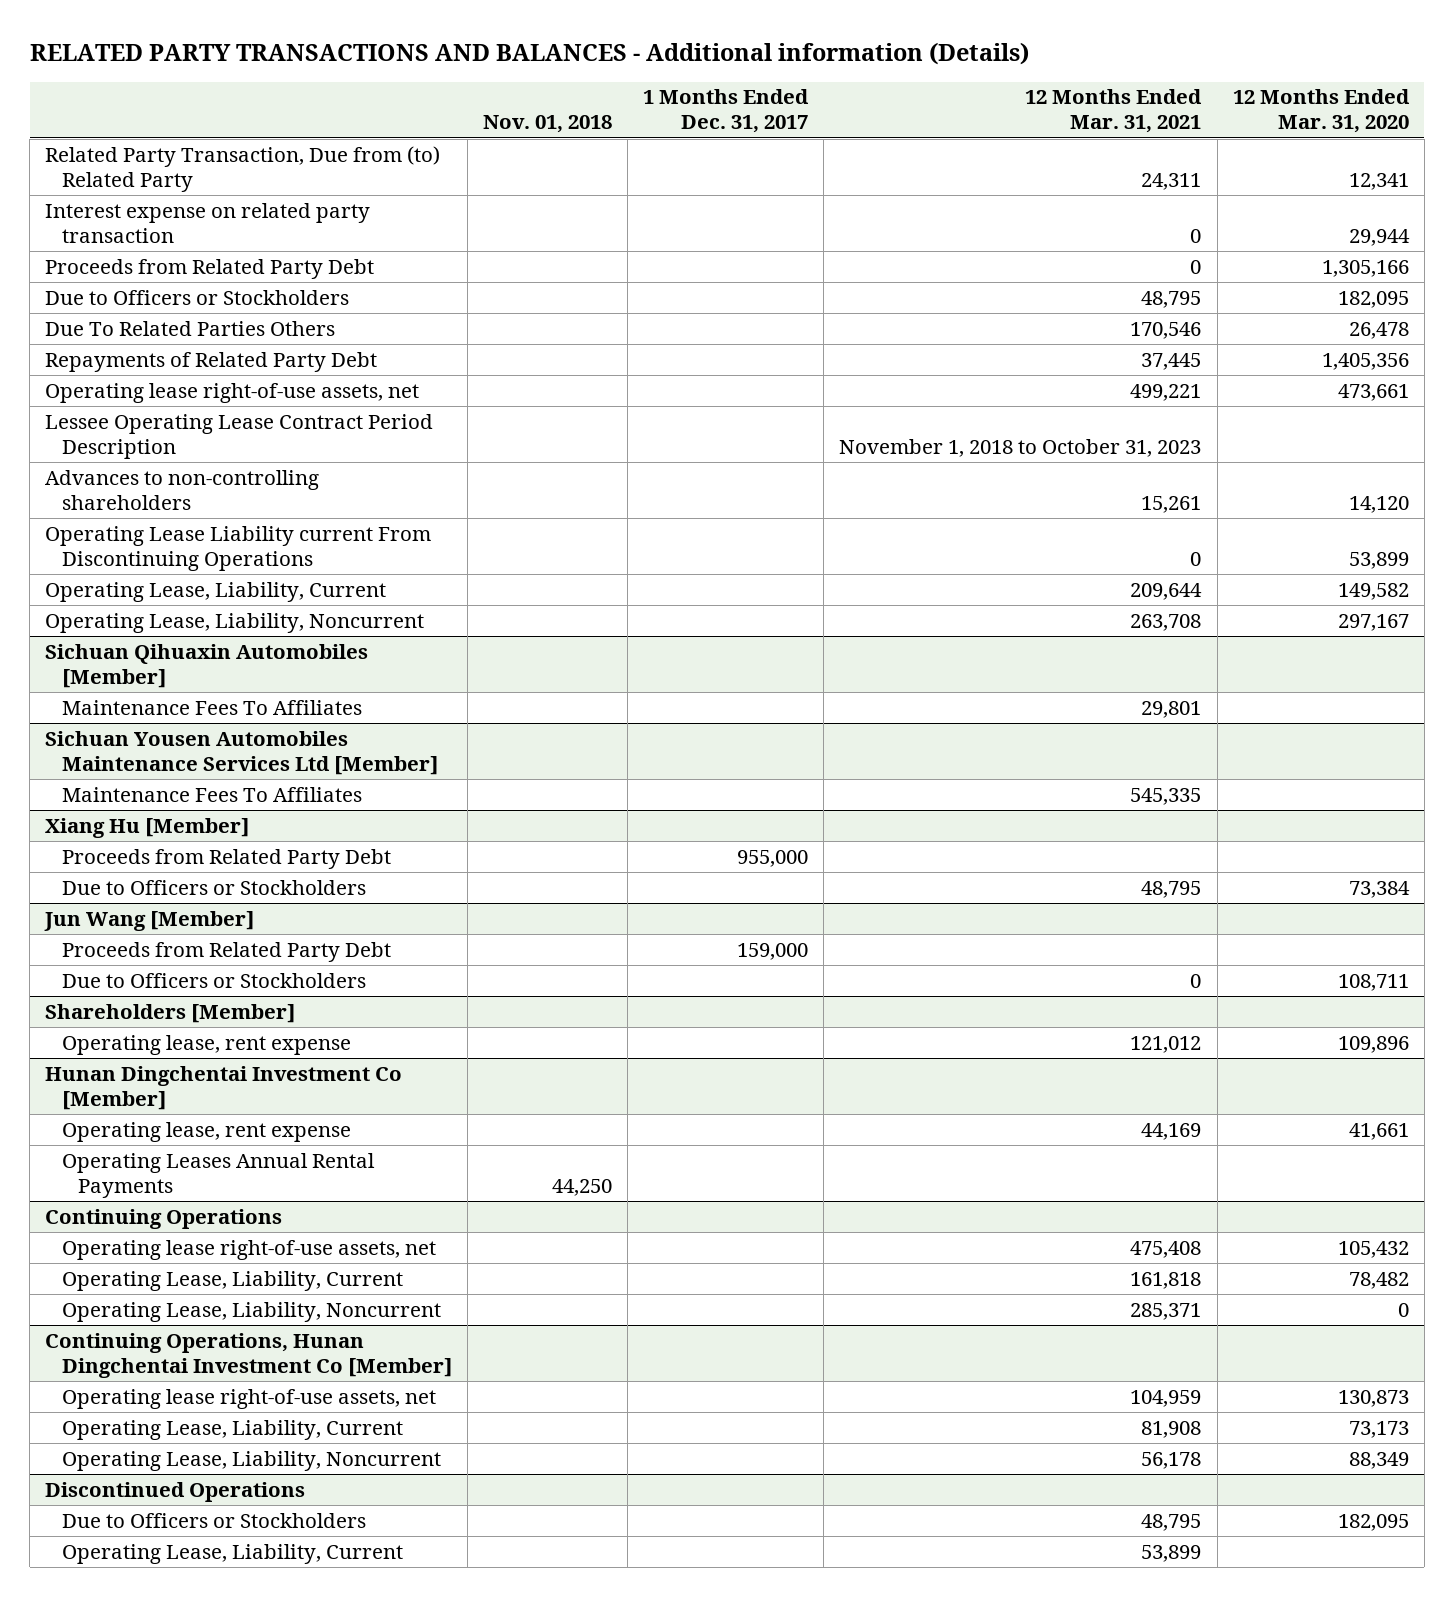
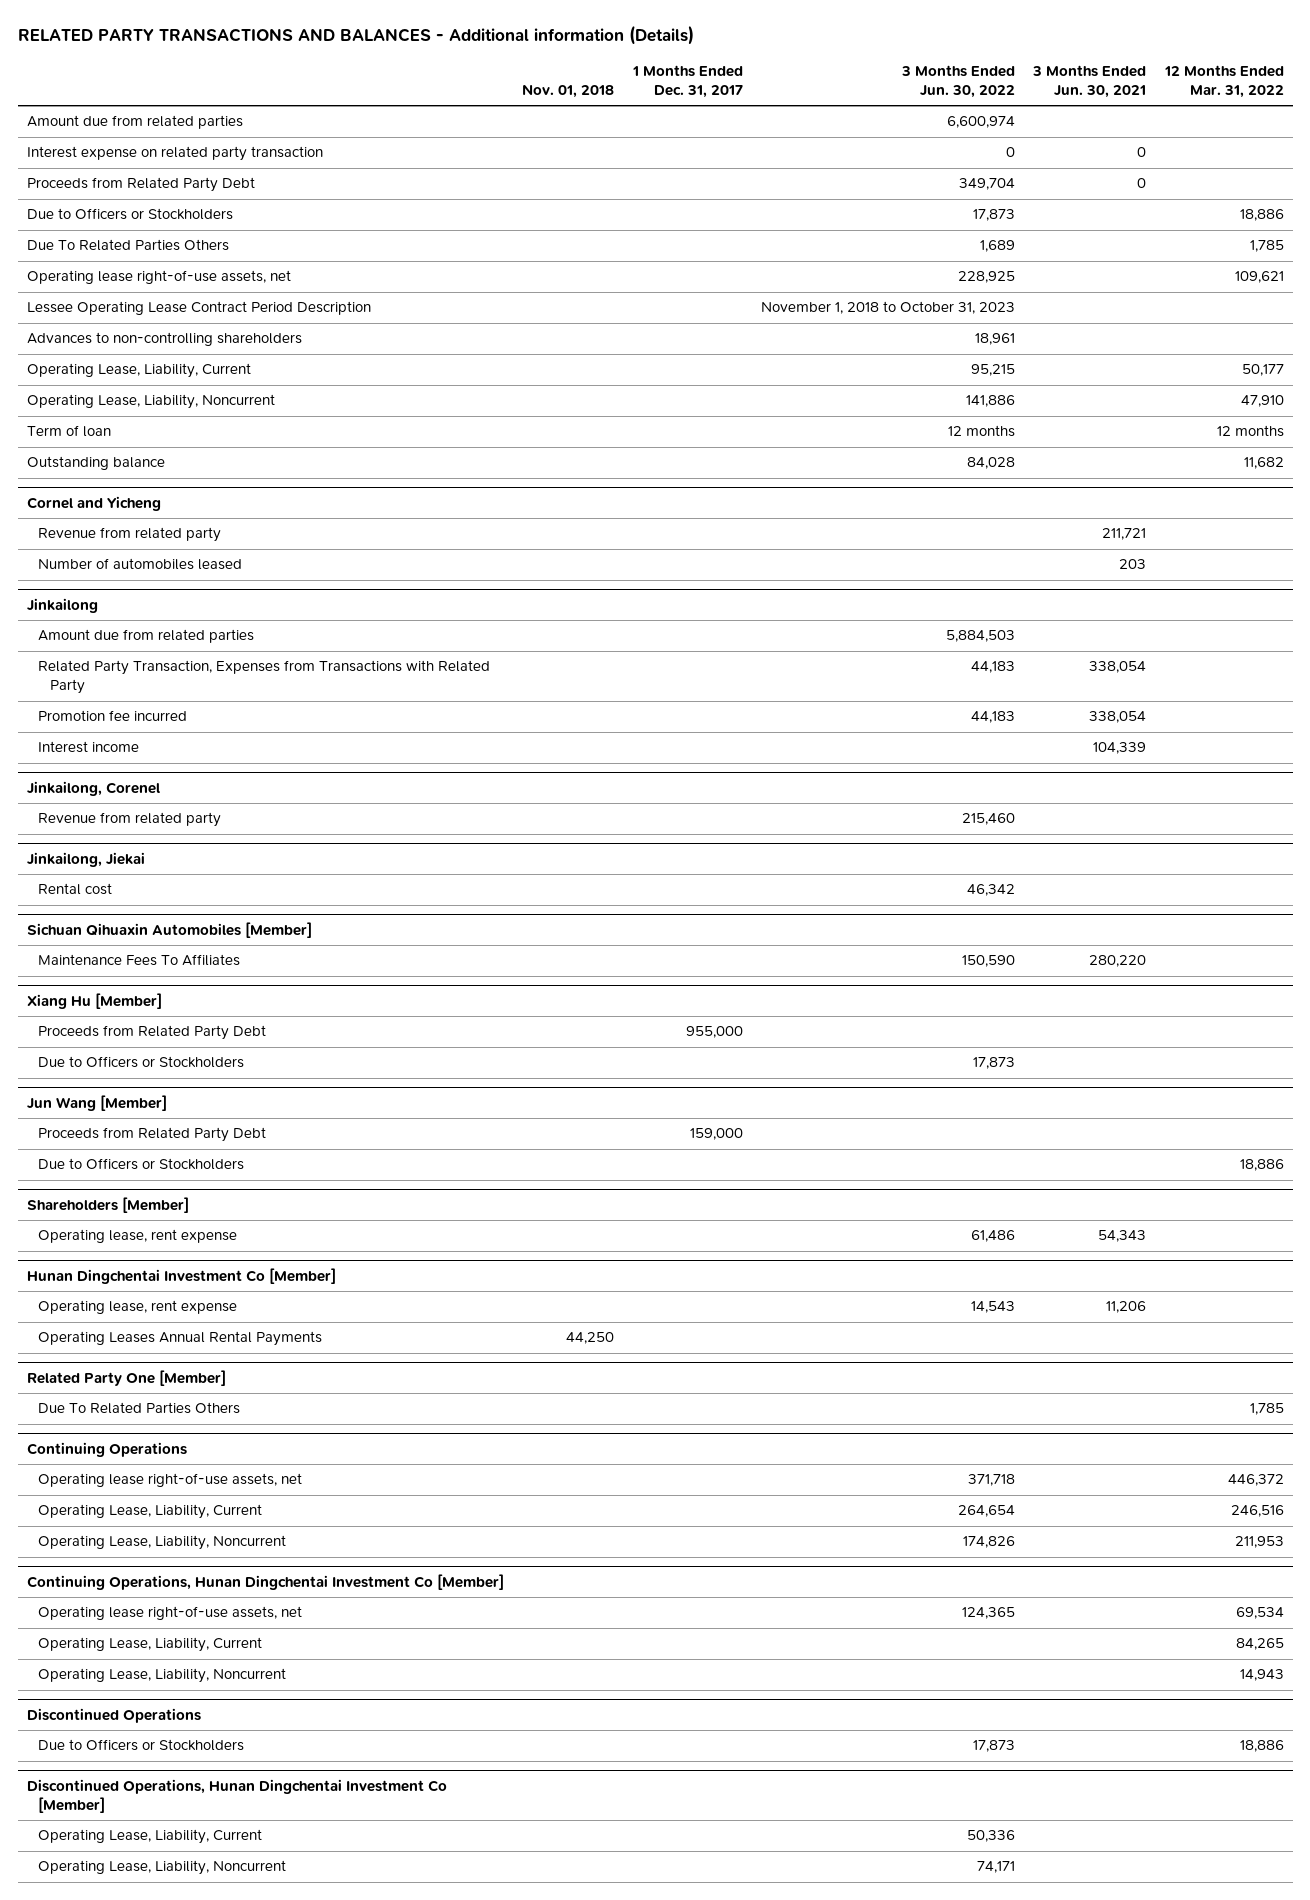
- | Nov. 01, 2018 | 1 Months Ended Dec. 31, 2017 | 12 Months Ended Mar. 31, 2021 | 12 Months Ended Mar. 31, 2020
+ | Nov. 01, 2018 | 1 Months Ended Dec. 31, 2017 | 3 Months Ended Jun. 30, 2022 | 3 Months Ended Jun. 30, 2021 | 12 Months Ended Mar. 31, 2022
- Related Party Transaction, Due from (to) Related Party | | | 24,311 | 12,341
+ Amount due from related parties | | | 6,600,974 | |
- Repayments of Related Party Debt | | | 37,445 | 1,405,356
- Operating Lease Liability current From Discontinuing Operations | | | 0 | 53,899
+ Term of loan | | | 12 months | | 12 months
+ Outstanding balance | | | 84,028 | | 11,682
+ Cornel and Yicheng
+ Revenue from related party | | | | 211,721 |
+ Number of automobiles leased | | | | 203 |
+ Jinkailong
+ Amount due from related parties | | | 5,884,503 | |
+ Related Party Transaction, Expenses from Transactions with Related Party | | | 44,183 | 338,054 |
+ Promotion fee incurred | | | 44,183 | 338,054 |
+ Interest income | | | | 104,339 |
+ Jinkailong, Corenel
+ Revenue from related party | | | 215,460 | |
+ Jinkailong, Jiekai
+ Rental cost | | | 46,342 | |
- Sichuan Yousen Automobiles Maintenance Services Ltd [Member]
- Maintenance Fees To Affiliates | | | 545,335 |
+ Related Party One [Member]
+ Due To Related Parties Others | | | | | 1,785
@ Discontinued Operations
- Operating Lease, Liability, Current | | | 53,899 |
+ Discontinued Operations, Hunan Dingchentai Investment Co [Member]
+ Operating Lease, Liability, Current | | | 50,336 | |
+ Operating Lease, Liability, Noncurrent | | | 74,171 | |

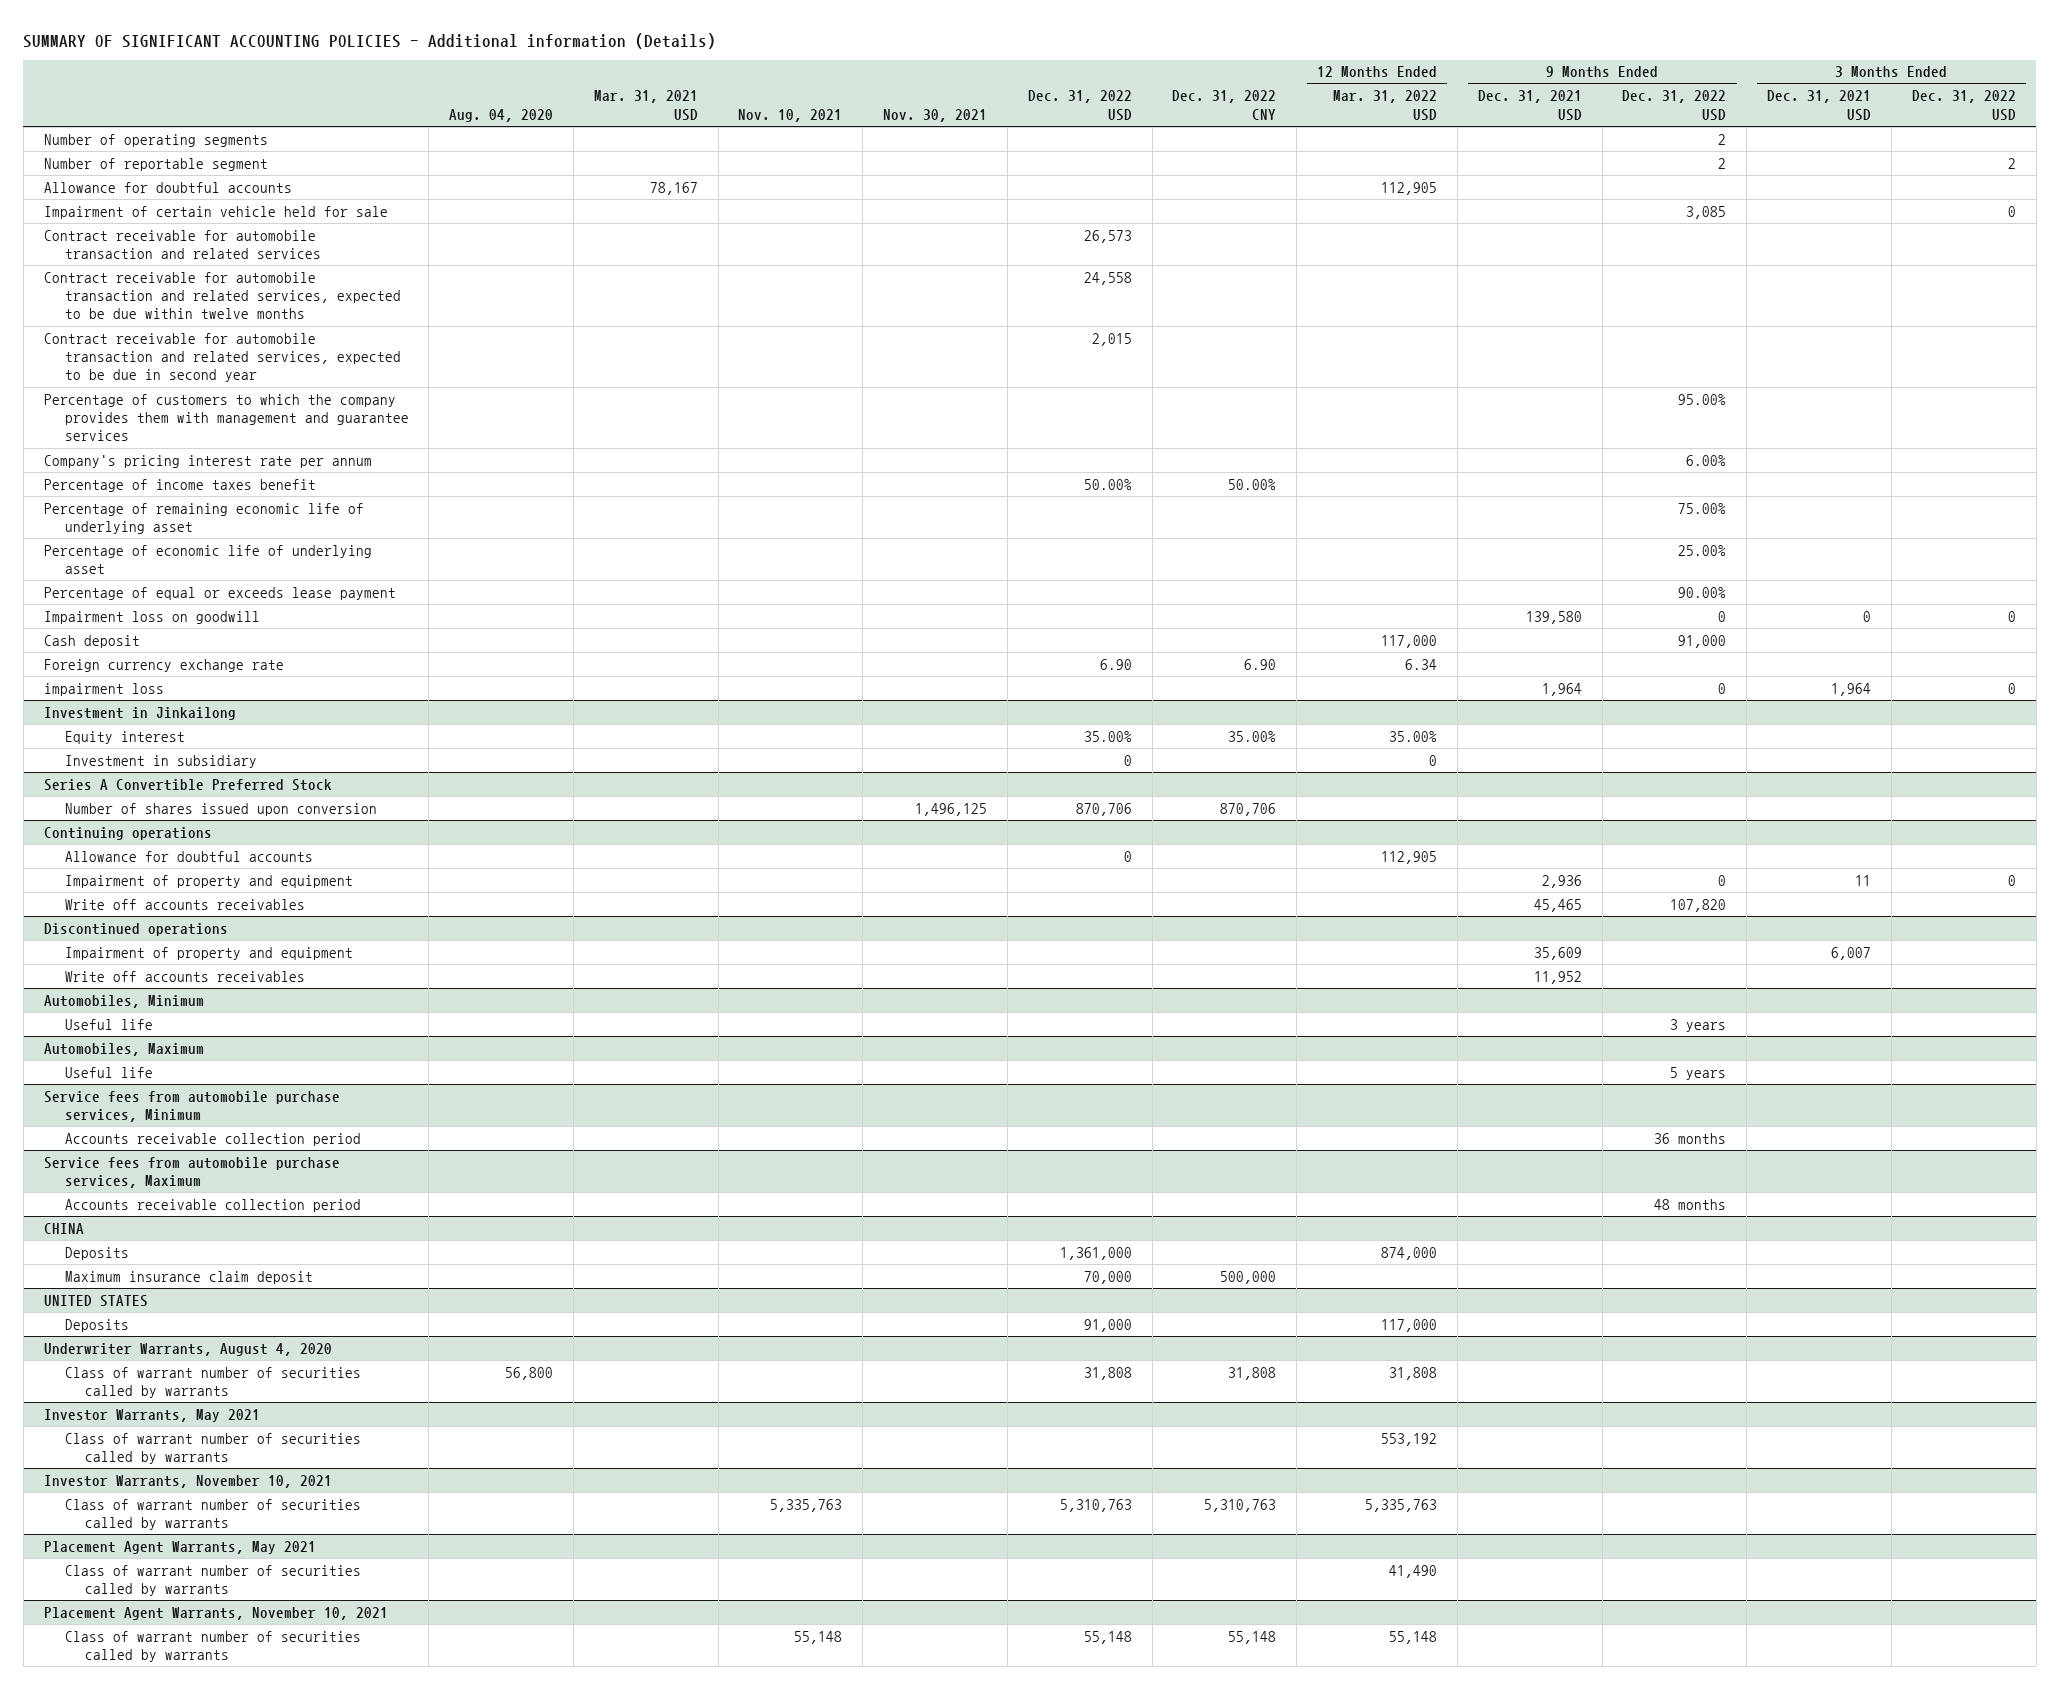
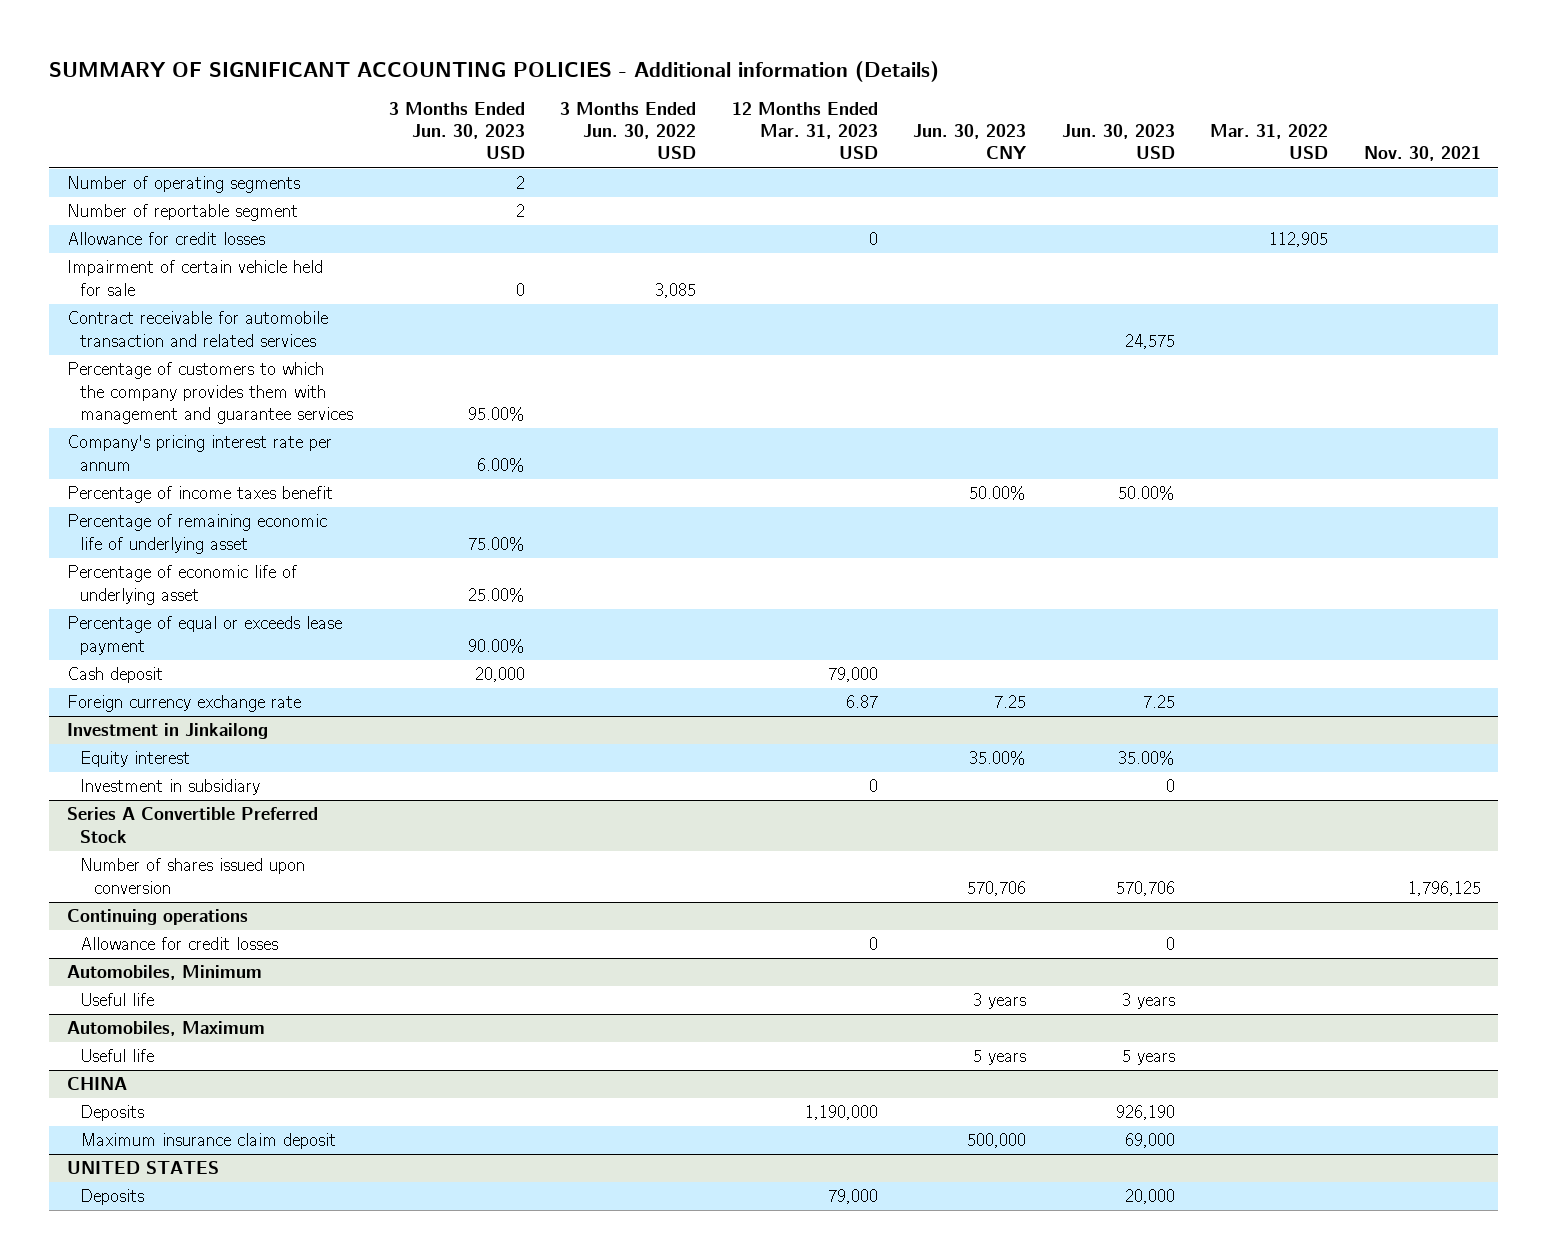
- | Aug. 04, 2020 | Mar. 31, 2021 USD | Nov. 10, 2021 | Nov. 30, 2021 | Dec. 31, 2022 USD | Dec. 31, 2022 CNY | 12 Months Ended Mar. 31, 2022 USD | 9 Months Ended Dec. 31, 2021 USD | 9 Months Ended Dec. 31, 2022 USD | 3 Months Ended Dec. 31, 2021 USD | 3 Months Ended Dec. 31, 2022 USD
+ | 3 Months Ended Jun. 30, 2023 USD | 3 Months Ended Jun. 30, 2022 USD | 12 Months Ended Mar. 31, 2023 USD | Jun. 30, 2023 CNY | Jun. 30, 2023 USD | Mar. 31, 2022 USD | Nov. 30, 2021
- Allowance for doubtful accounts | | 78,167 | | | | | 112,905 | | | |
+ Allowance for credit losses | | | 0 | | | 112,905 |
- Contract receivable for automobile transaction and related services, expected to be due within twelve months | | | | | 24,558 | | | | | |
- Contract receivable for automobile transaction and related services, expected to be due in second year | | | | | 2,015 | | | | | |
- Impairment loss on goodwill | | | | | | | | 139,580 | 0 | 0 | 0
- impairment loss | | | | | | | | 1,964 | 0 | 1,964 | 0
@ Series A Convertible Preferred Stock
- Number of shares issued upon conversion | | | | 1,496,125 | 870,706 | 870,706 | | | | |
+ Number of shares issued upon conversion | | | | 570,706 | 570,706 | | 1,796,125
@ Continuing operations
- Allowance for doubtful accounts | | | | | 0 | | 112,905 | | | |
- Impairment of property and equipment | | | | | | | | 2,936 | 0 | 11 | 0
- Write off accounts receivables | | | | | | | | 45,465 | 107,820 | |
- Discontinued operations
- Impairment of property and equipment | | | | | | | | 35,609 | | 6,007 |
- Write off accounts receivables | | | | | | | | 11,952 | | |
@ Continuing operations
+ Allowance for credit losses | | | 0 | | 0 | |
- Service fees from automobile purchase services, Minimum
- Accounts receivable collection period | | | | | | | | | 36 months | |
- Service fees from automobile purchase services, Maximum
- Accounts receivable collection period | | | | | | | | | 48 months | |
- Underwriter Warrants, August 4, 2020
- Class of warrant number of securities called by warrants | 56,800 | | | | 31,808 | 31,808 | 31,808 | | | |
- Investor Warrants, May 2021
- Class of warrant number of securities called by warrants | | | | | | | 553,192 | | | |
- Investor Warrants, November 10, 2021
- Class of warrant number of securities called by warrants | | | 5,335,763 | | 5,310,763 | 5,310,763 | 5,335,763 | | | |
- Placement Agent Warrants, May 2021
- Class of warrant number of securities called by warrants | | | | | | | 41,490 | | | |
- Placement Agent Warrants, November 10, 2021
- Class of warrant number of securities called by warrants | | | 55,148 | | 55,148 | 55,148 | 55,148 | | | |

